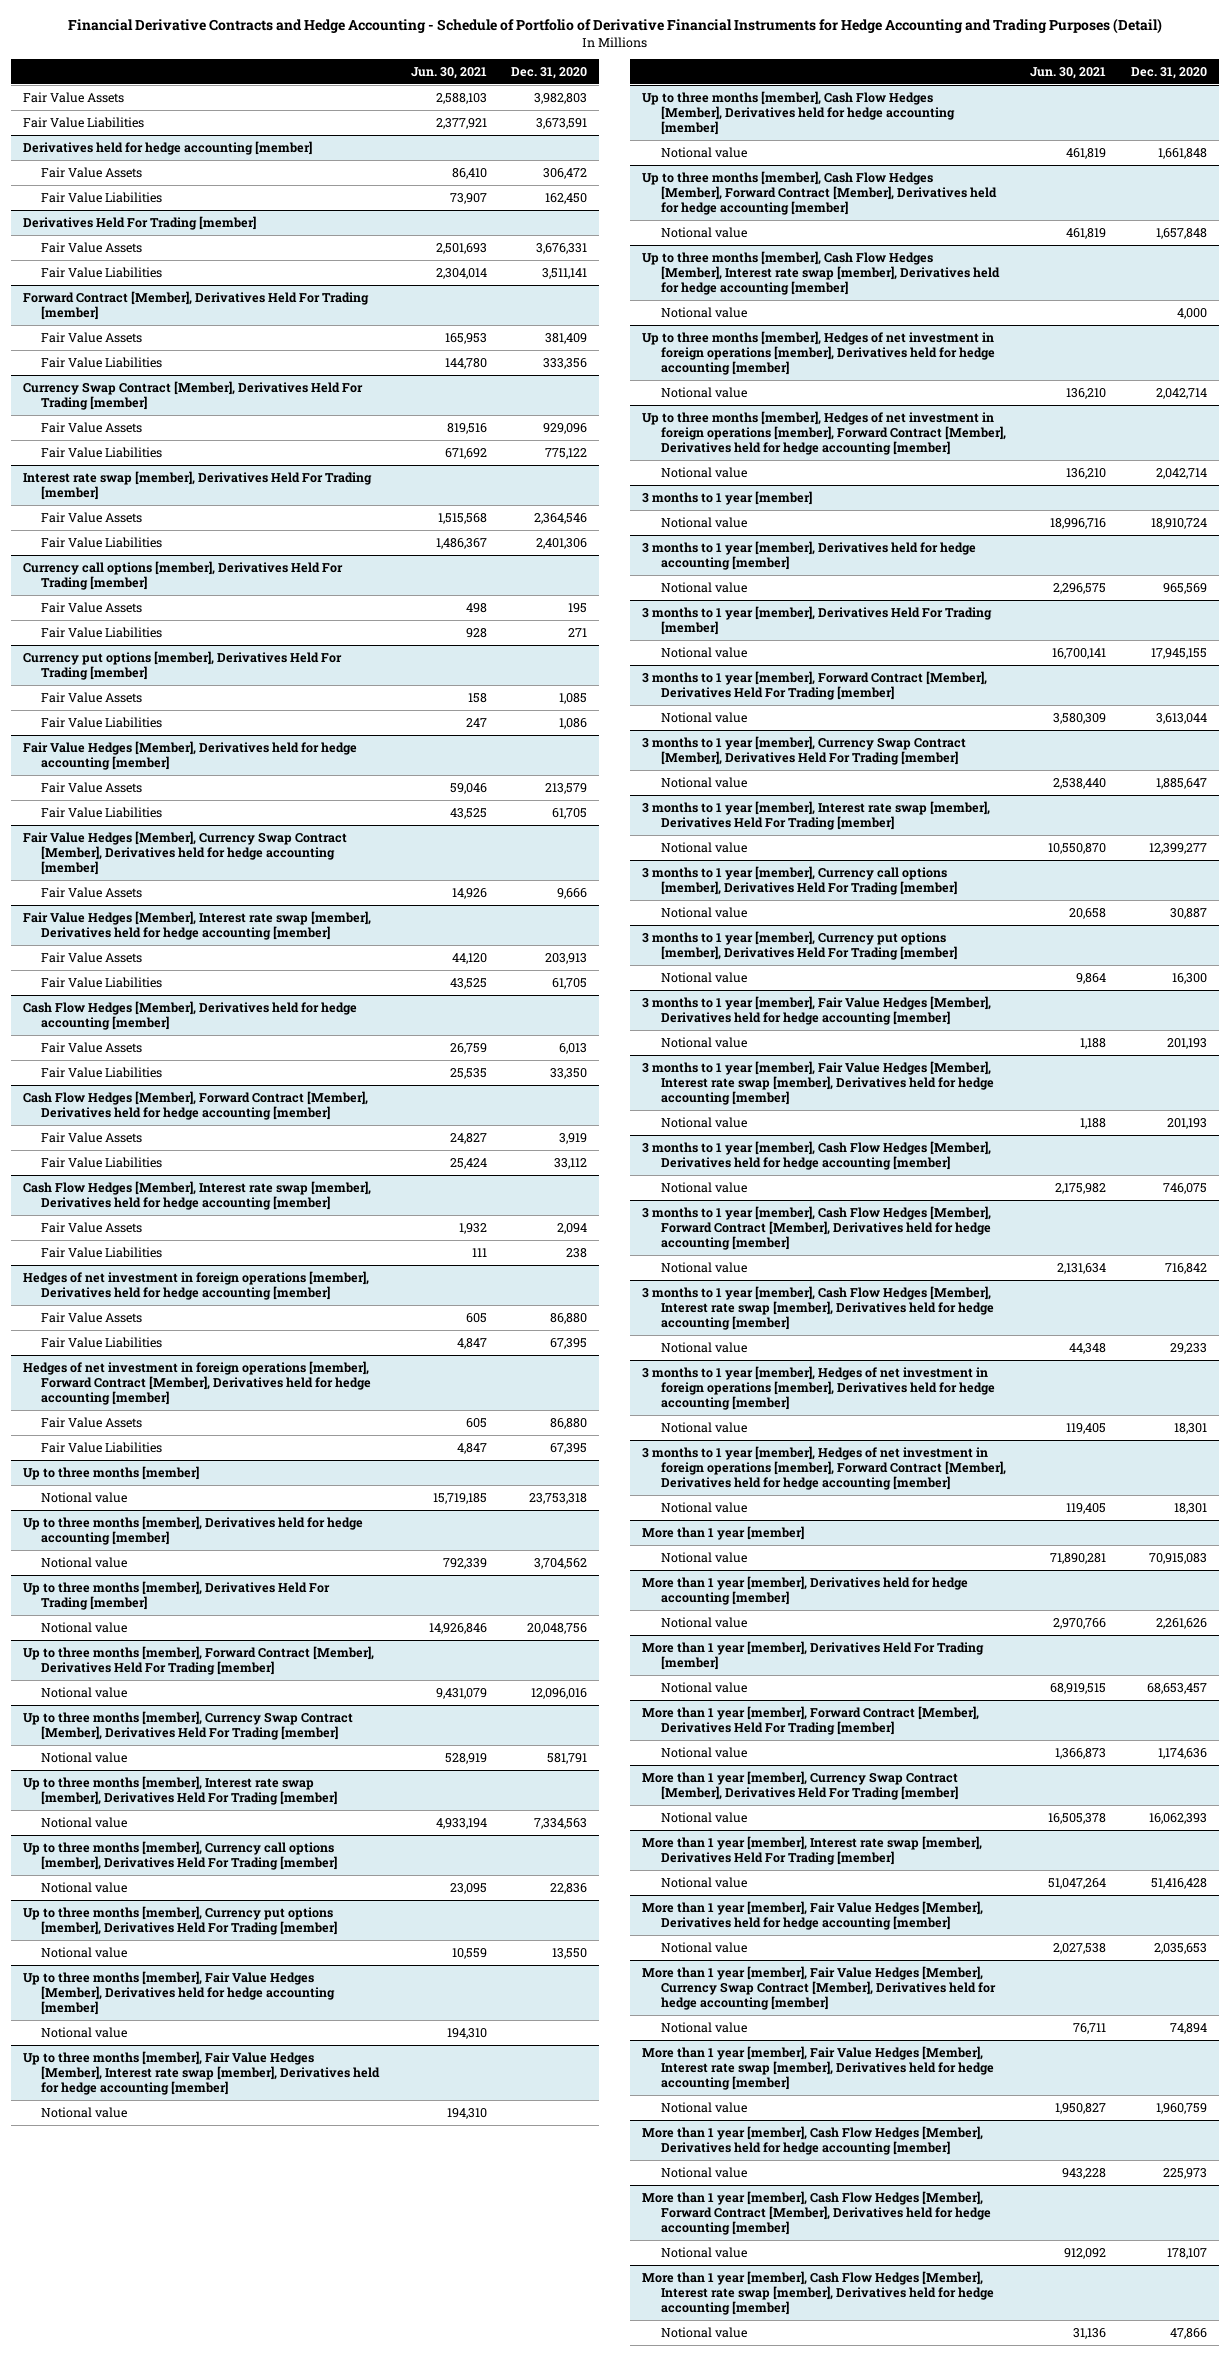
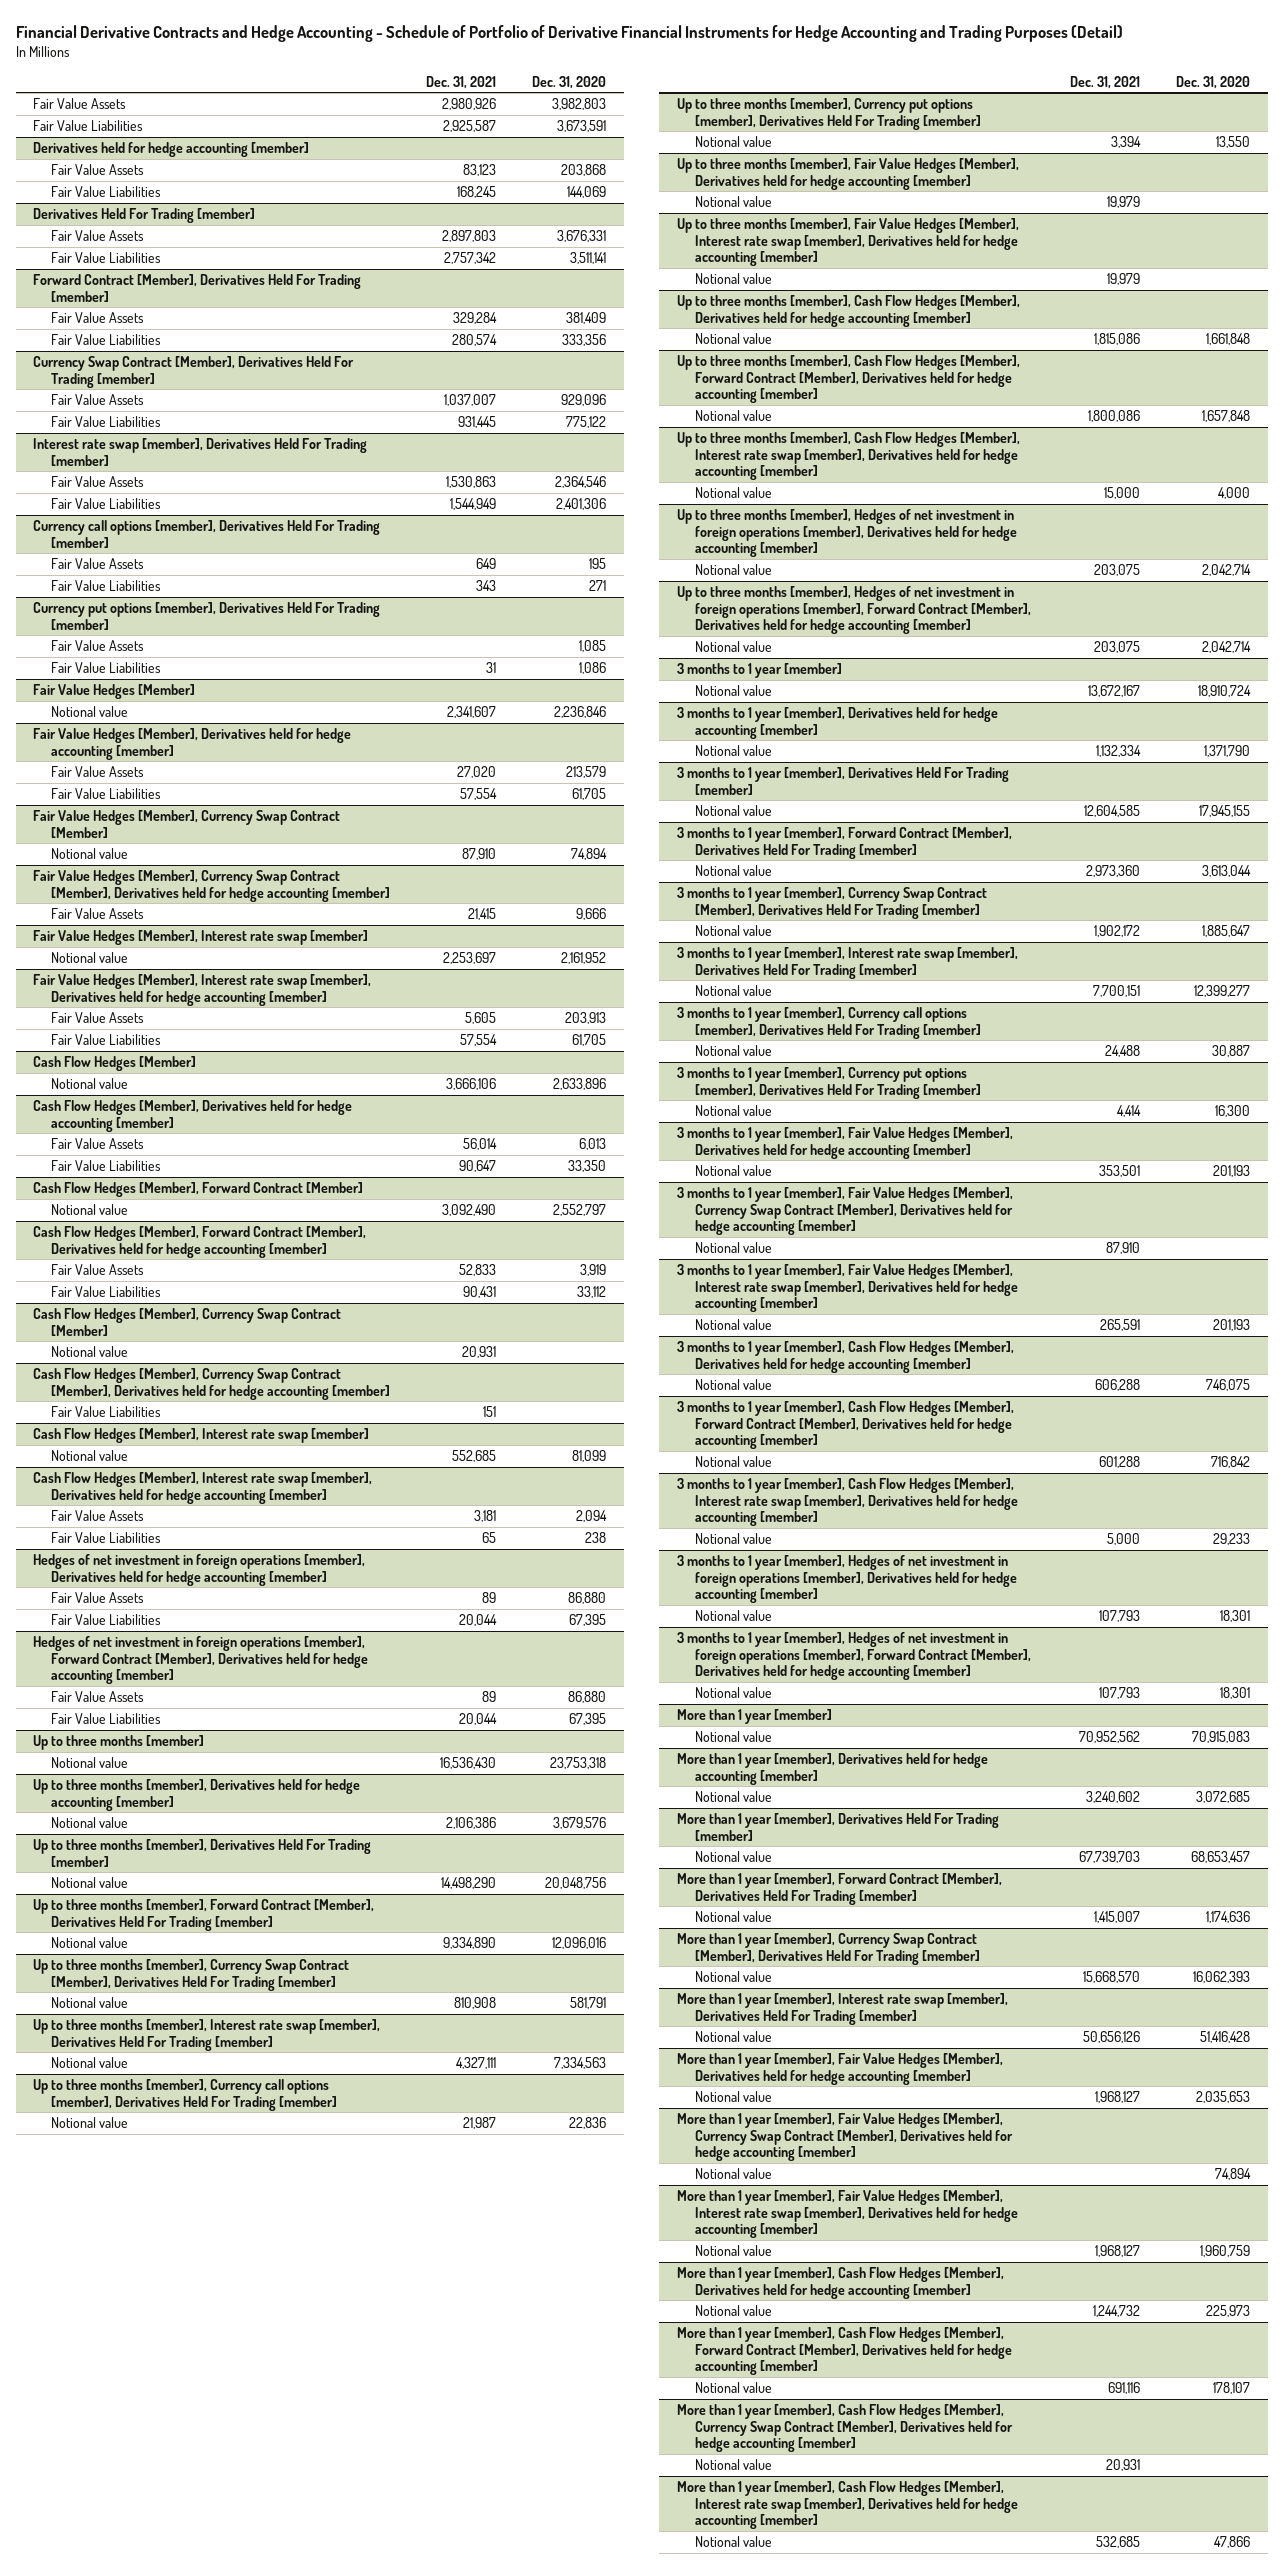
- | Jun. 30, 2021 | Dec. 31, 2020
+ | Dec. 31, 2021 | Dec. 31, 2020
@ Derivatives held for hedge accounting [member]
- Fair Value Assets | 86,410 | 306,472
- Fair Value Liabilities | 73,907 | 162,450
+ Fair Value Assets | 83,123 | 203,868
+ Fair Value Liabilities | 168,245 | 144,069
+ Fair Value Hedges [Member]
+ Notional value | 2,341,607 | 2,236,846
+ Fair Value Hedges [Member], Currency Swap Contract [Member]
+ Notional value | 87,910 | 74,894
+ Fair Value Hedges [Member], Interest rate swap [member]
+ Notional value | 2,253,697 | 2,161,952
+ Cash Flow Hedges [Member]
+ Notional value | 3,666,106 | 2,633,896
+ Cash Flow Hedges [Member], Forward Contract [Member]
+ Notional value | 3,092,490 | 2,552,797
+ Cash Flow Hedges [Member], Currency Swap Contract [Member]
+ Notional value | 20,931 |
+ Cash Flow Hedges [Member], Currency Swap Contract [Member], Derivatives held for hedge accounting [member]
+ Fair Value Liabilities | 151 |
+ Cash Flow Hedges [Member], Interest rate swap [member]
+ Notional value | 552,685 | 81,099
@ Up to three months [member], Derivatives held for hedge accounting [member]
- Notional value | 792,339 | 3,704,562
+ Notional value | 2,106,386 | 3,679,576
@ 3 months to 1 year [member], Derivatives held for hedge accounting [member]
- Notional value | 2,296,575 | 965,569
+ Notional value | 1,132,334 | 1,371,790
+ 3 months to 1 year [member], Fair Value Hedges [Member], Currency Swap Contract [Member], Derivatives held for hedge accounting [member]
+ Notional value | 87,910 |
@ More than 1 year [member], Derivatives held for hedge accounting [member]
- Notional value | 2,970,766 | 2,261,626
+ Notional value | 3,240,602 | 3,072,685
+ More than 1 year [member], Cash Flow Hedges [Member], Currency Swap Contract [Member], Derivatives held for hedge accounting [member]
+ Notional value | 20,931 |

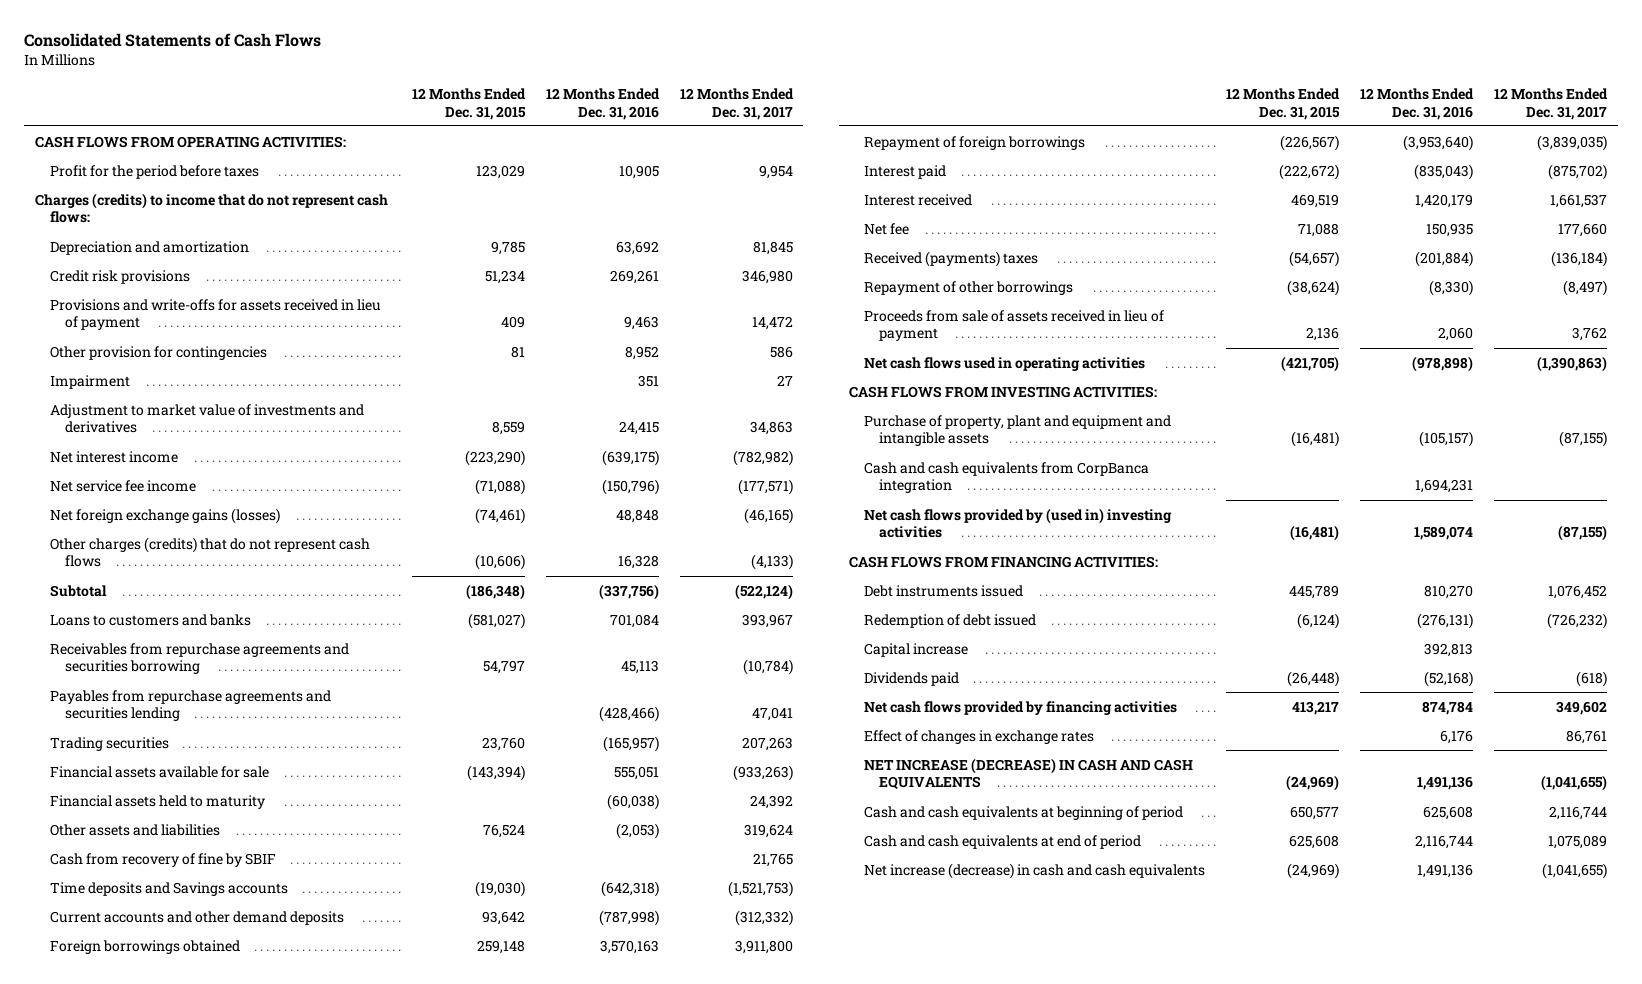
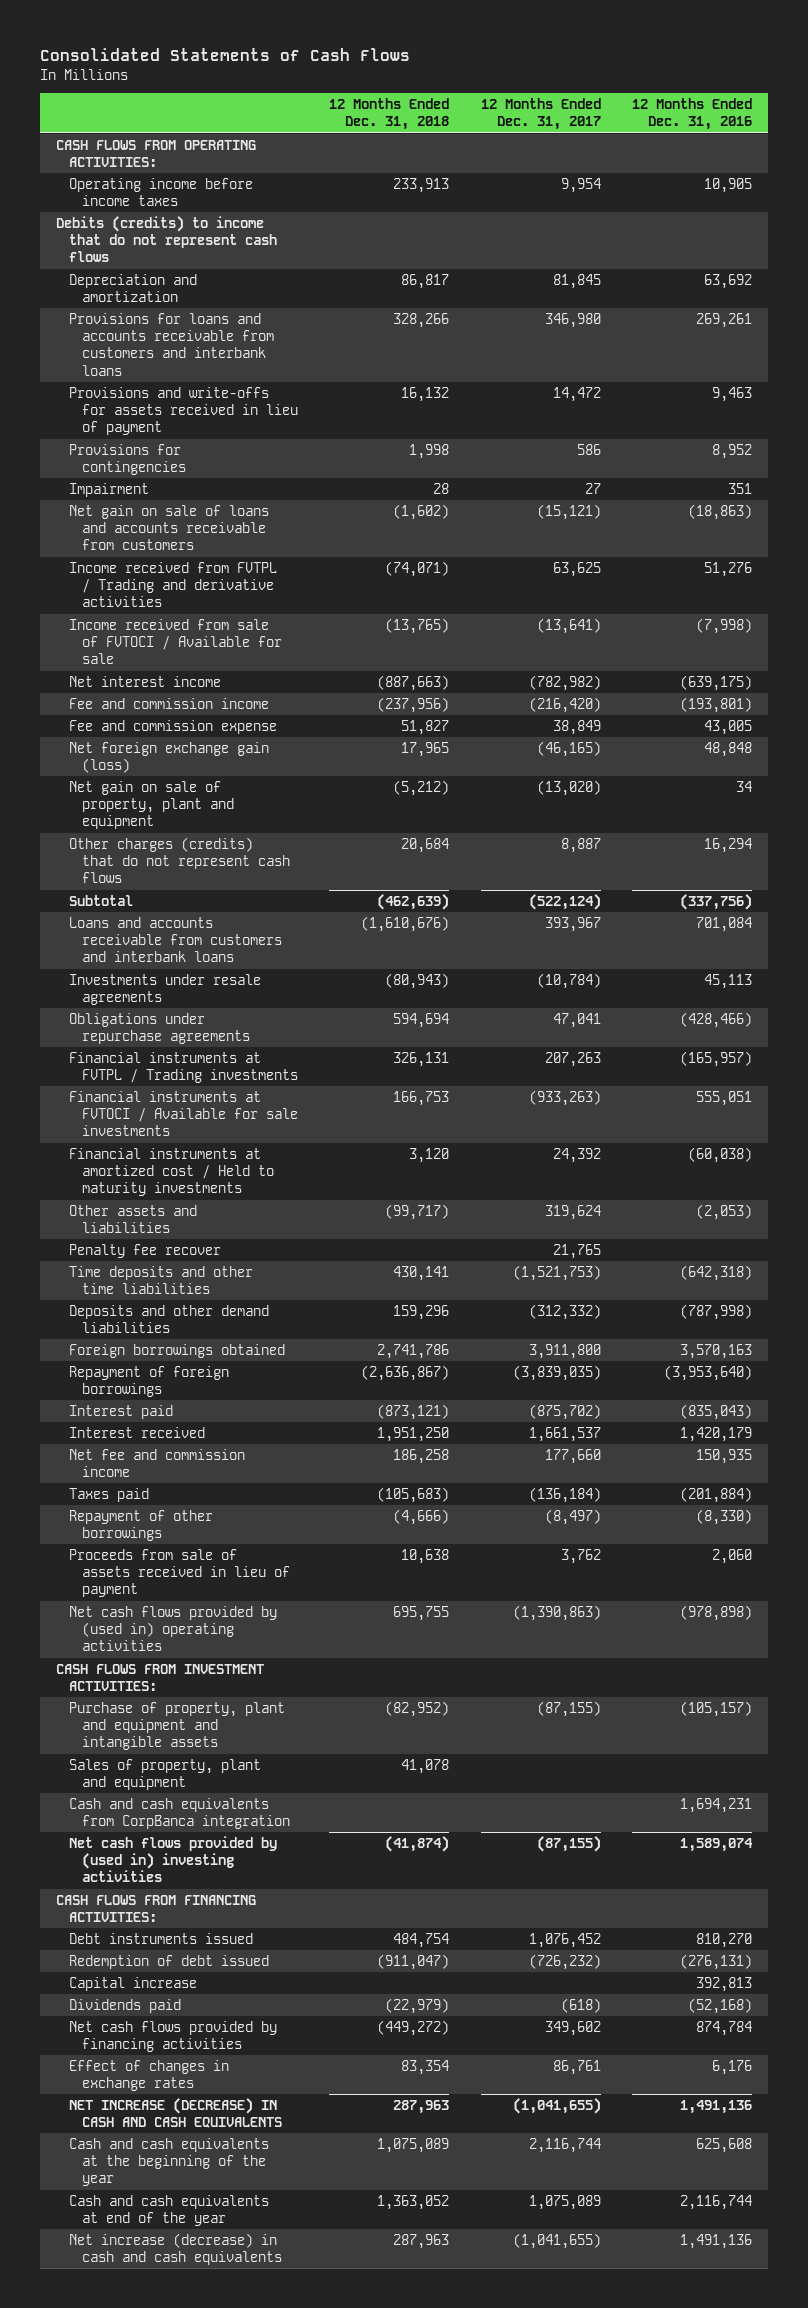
- | 12 Months Ended Dec. 31, 2015 | 12 Months Ended Dec. 31, 2016 | 12 Months Ended Dec. 31, 2017
+ | 12 Months Ended Dec. 31, 2018 | 12 Months Ended Dec. 31, 2017 | 12 Months Ended Dec. 31, 2016
- Profit for the period before taxes | 123,029 | 10,905 | 9,954
- Charges (credits) to income that do not represent cash flows:
+ Operating income before income taxes | 233,913 | 9,954 | 10,905
+ Debits (credits) to income that do not represent cash flows
- Credit risk provisions | 51,234 | 269,261 | 346,980
+ Provisions for loans and accounts receivable from customers and interbank loans | 328,266 | 346,980 | 269,261
- Other provision for contingencies | 81 | 8,952 | 586
+ Provisions for contingencies | 1,998 | 586 | 8,952
- Adjustment to market value of investments and derivatives | 8,559 | 24,415 | 34,863
+ Net gain on sale of loans and accounts receivable from customers | (1,602) | (15,121) | (18,863)
+ Income received from FVTPL / Trading and derivative activities | (74,071) | 63,625 | 51,276
+ Income received from sale of FVTOCI / Available for sale | (13,765) | (13,641) | (7,998)
- Net service fee income | (71,088) | (150,796) | (177,571)
- Net foreign exchange gains (losses) | (74,461) | 48,848 | (46,165)
- Other charges (credits) that do not represent cash flows | (10,606) | 16,328 | (4,133)
+ Fee and commission income | (237,956) | (216,420) | (193,801)
+ Fee and commission expense | 51,827 | 38,849 | 43,005
+ Net foreign exchange gain (loss) | 17,965 | (46,165) | 48,848
+ Net gain on sale of property, plant and equipment | (5,212) | (13,020) | 34
+ Other charges (credits) that do not represent cash flows | 20,684 | 8,887 | 16,294
- Loans to customers and banks | (581,027) | 701,084 | 393,967
- Receivables from repurchase agreements and securities borrowing | 54,797 | 45,113 | (10,784)
- Payables from repurchase agreements and securities lending | | (428,466) | 47,041
- Trading securities | 23,760 | (165,957) | 207,263
- Financial assets available for sale | (143,394) | 555,051 | (933,263)
- Financial assets held to maturity | | (60,038) | 24,392
+ Loans and accounts receivable from customers and interbank loans | (1,610,676) | 393,967 | 701,084
+ Investments under resale agreements | (80,943) | (10,784) | 45,113
+ Obligations under repurchase agreements | 594,694 | 47,041 | (428,466)
+ Financial instruments at FVTPL / Trading investments | 326,131 | 207,263 | (165,957)
+ Financial instruments at FVTOCI / Available for sale investments | 166,753 | (933,263) | 555,051
+ Financial instruments at amortized cost / Held to maturity investments | 3,120 | 24,392 | (60,038)
- Cash from recovery of fine by SBIF | | | 21,765
- Time deposits and Savings accounts | (19,030) | (642,318) | (1,521,753)
- Current accounts and other demand deposits | 93,642 | (787,998) | (312,332)
+ Penalty fee recover | | 21,765 |
+ Time deposits and other time liabilities | 430,141 | (1,521,753) | (642,318)
+ Deposits and other demand liabilities | 159,296 | (312,332) | (787,998)
- Net fee | 71,088 | 150,935 | 177,660
- Received (payments) taxes | (54,657) | (201,884) | (136,184)
+ Net fee and commission income | 186,258 | 177,660 | 150,935
+ Taxes paid | (105,683) | (136,184) | (201,884)
- Net cash flows used in operating activities | (421,705) | (978,898) | (1,390,863)
- CASH FLOWS FROM INVESTING ACTIVITIES:
+ Net cash flows provided by (used in) operating activities | 695,755 | (1,390,863) | (978,898)
+ CASH FLOWS FROM INVESTMENT ACTIVITIES:
+ Sales of property, plant and equipment | 41,078 | |
- Cash and cash equivalents at beginning of period | 650,577 | 625,608 | 2,116,744
- Cash and cash equivalents at end of period | 625,608 | 2,116,744 | 1,075,089
+ Cash and cash equivalents at the beginning of the year | 1,075,089 | 2,116,744 | 625,608
+ Cash and cash equivalents at end of the year | 1,363,052 | 1,075,089 | 2,116,744

